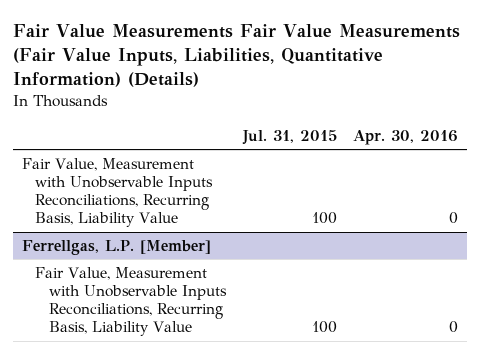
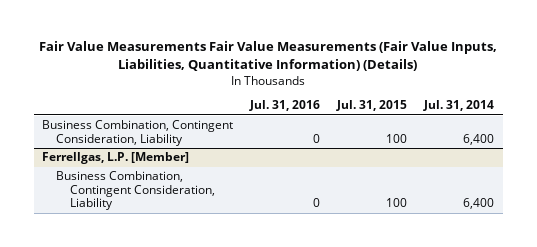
- | Jul. 31, 2015 | Apr. 30, 2016
+ | Jul. 31, 2016 | Jul. 31, 2015 | Jul. 31, 2014
- Fair Value, Measurement with Unobservable Inputs Reconciliations, Recurring Basis, Liability Value | 100 | 0
+ Business Combination, Contingent Consideration, Liability | 0 | 100 | 6,400
@ Ferrellgas, L.P. [Member]
- Fair Value, Measurement with Unobservable Inputs Reconciliations, Recurring Basis, Liability Value | 100 | 0
+ Business Combination, Contingent Consideration, Liability | 0 | 100 | 6,400

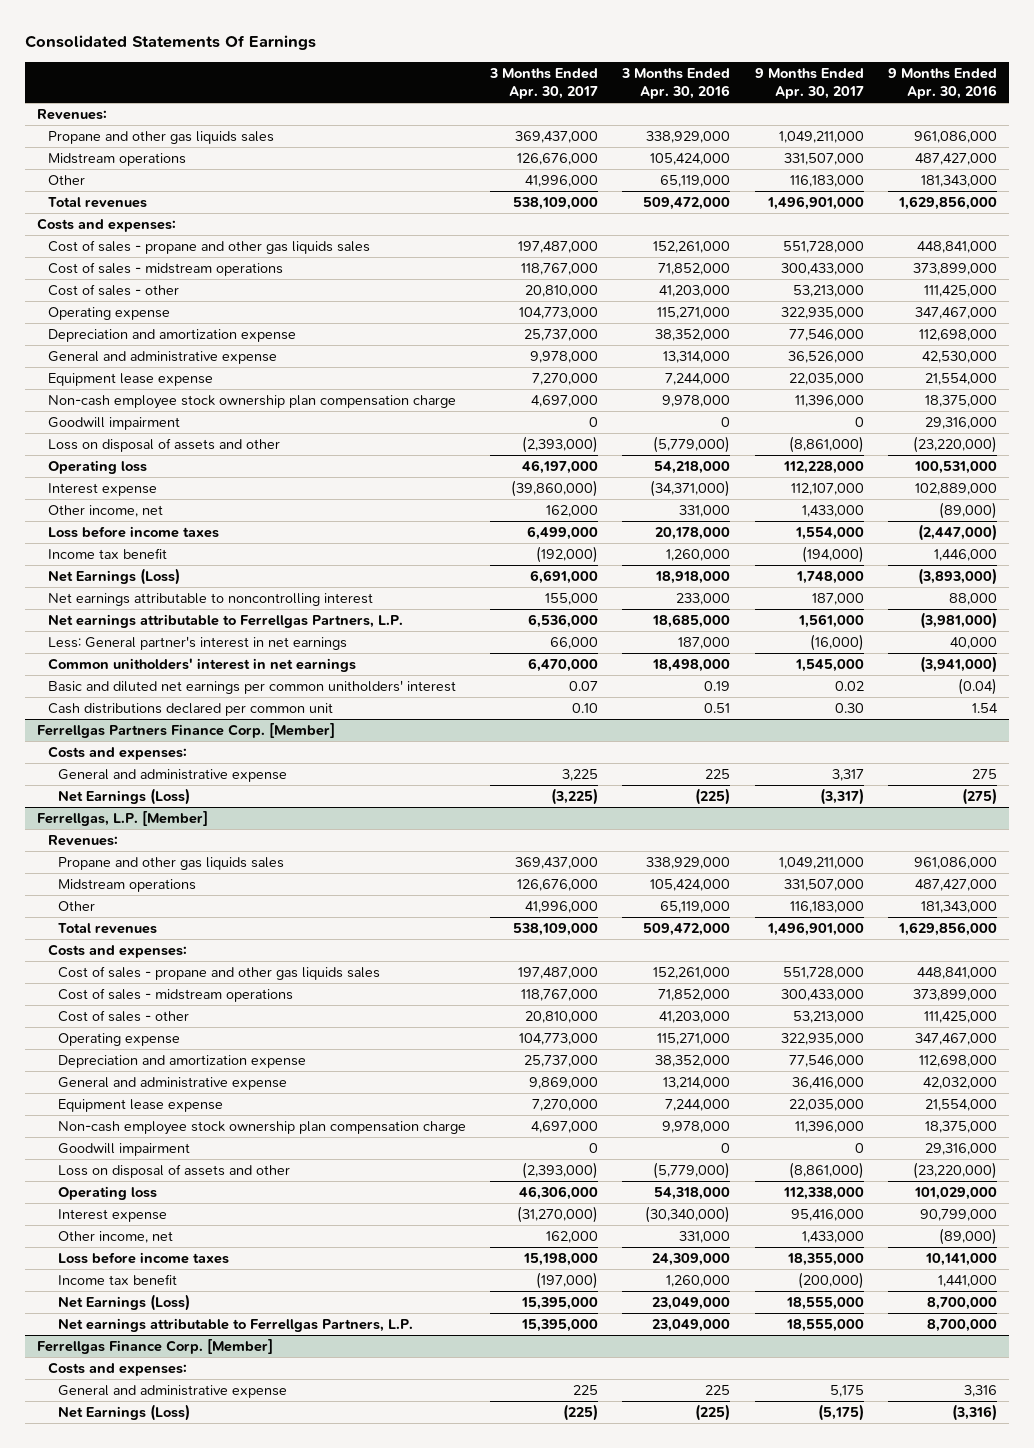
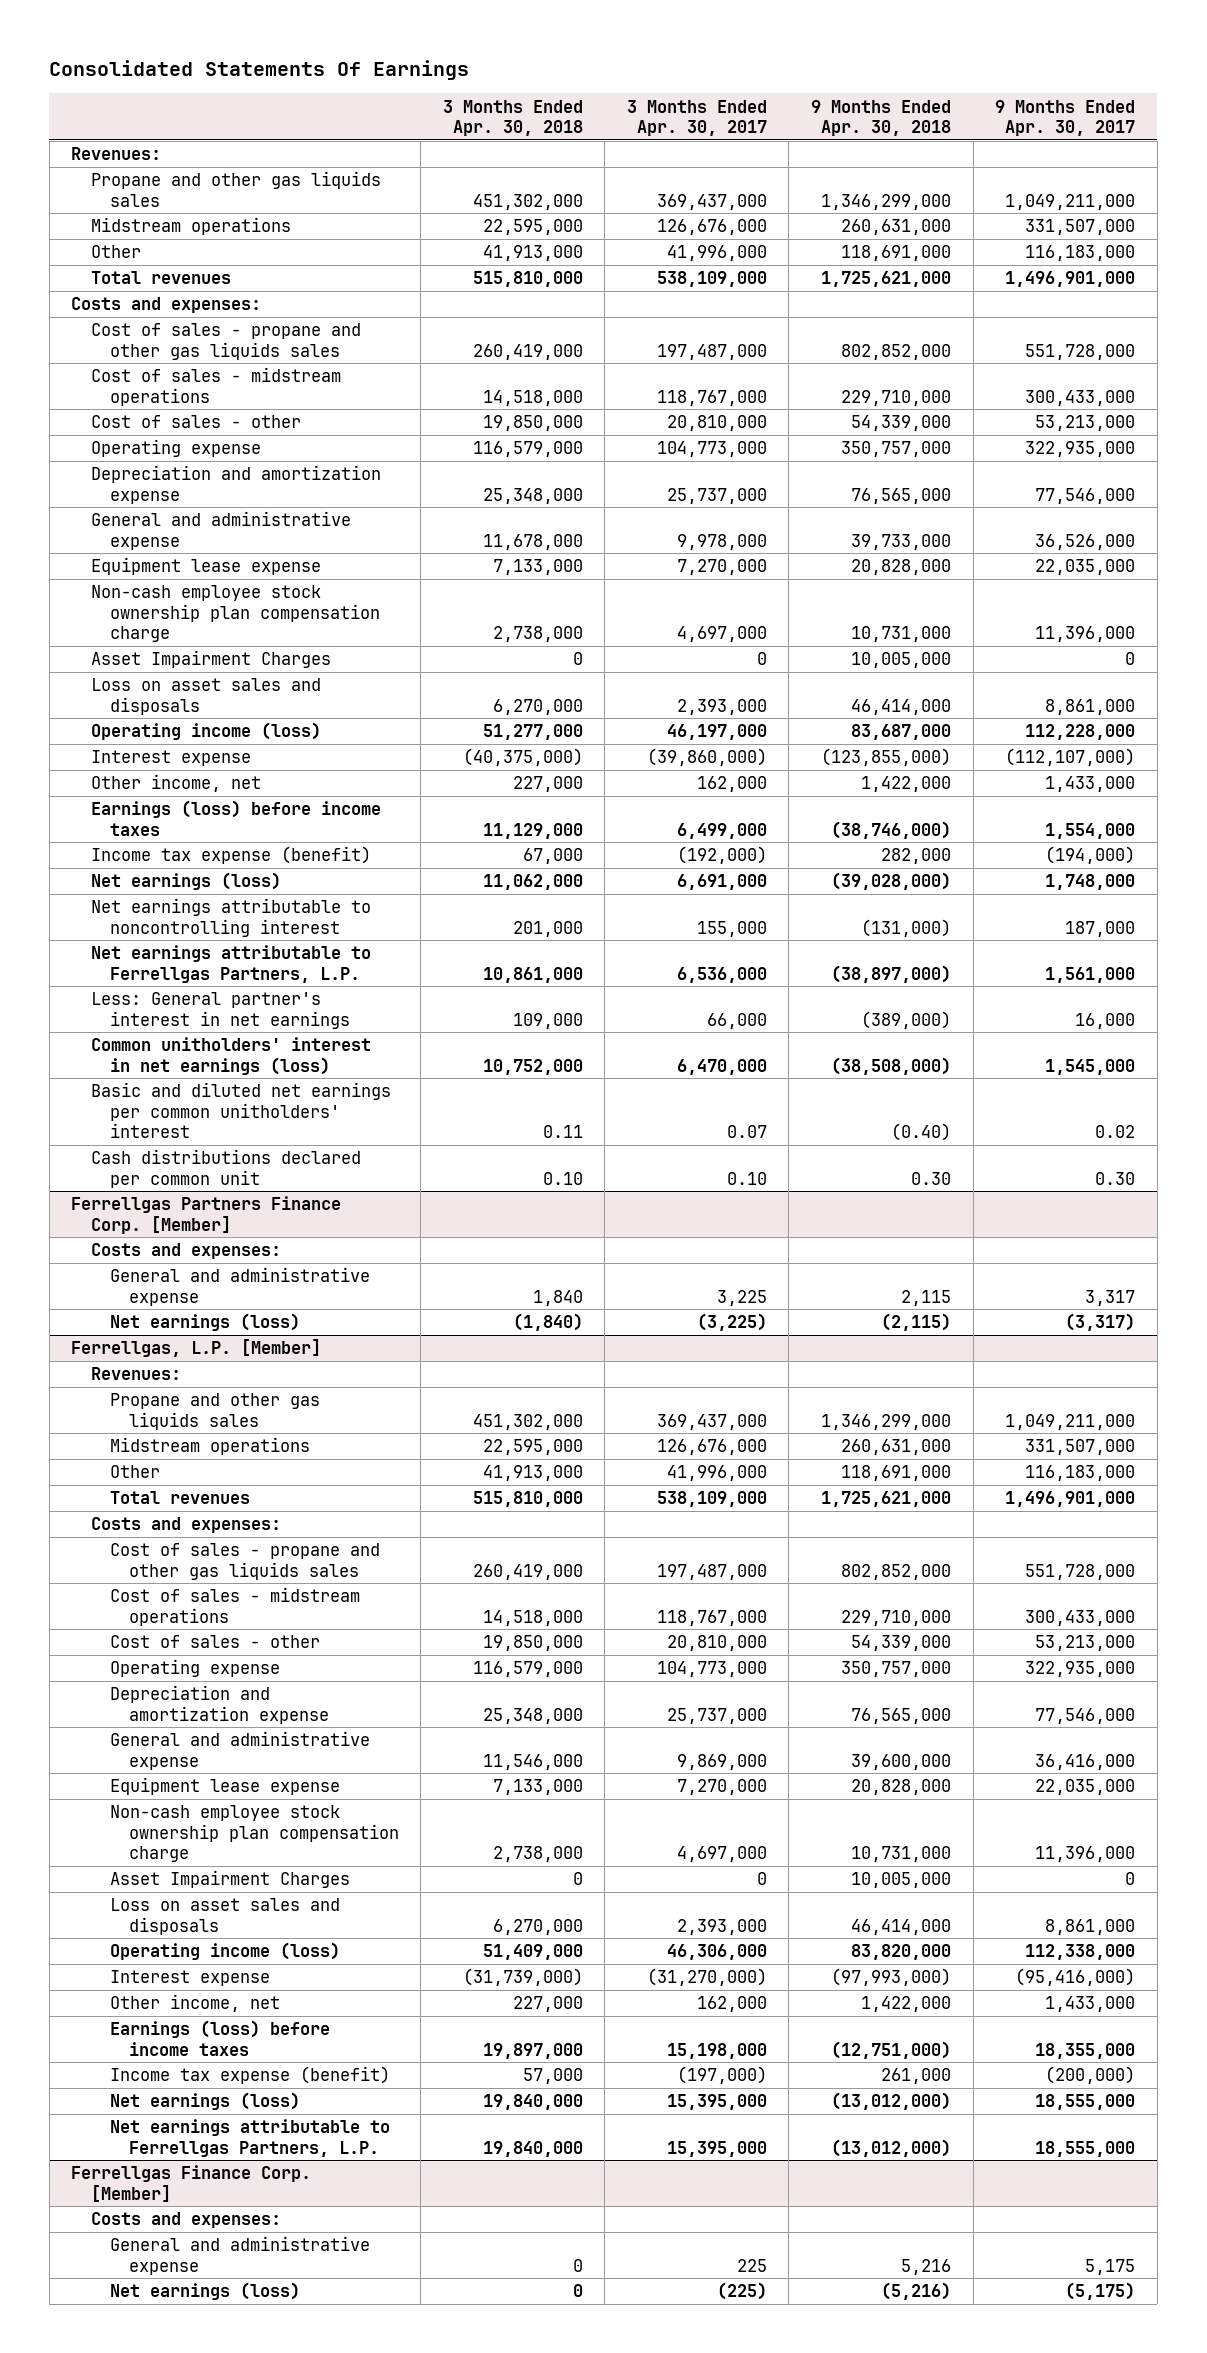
- | 3 Months Ended Apr. 30, 2017 | 3 Months Ended Apr. 30, 2016 | 9 Months Ended Apr. 30, 2017 | 9 Months Ended Apr. 30, 2016
+ | 3 Months Ended Apr. 30, 2018 | 3 Months Ended Apr. 30, 2017 | 9 Months Ended Apr. 30, 2018 | 9 Months Ended Apr. 30, 2017
- Goodwill impairment | 0 | 0 | 0 | 29,316,000
- Loss on disposal of assets and other | (2,393,000) | (5,779,000) | (8,861,000) | (23,220,000)
- Operating loss | 46,197,000 | 54,218,000 | 112,228,000 | 100,531,000
- Interest expense | (39,860,000) | (34,371,000) | 112,107,000 | 102,889,000
+ Asset Impairment Charges | 0 | 0 | 10,005,000 | 0
+ Loss on asset sales and disposals | 6,270,000 | 2,393,000 | 46,414,000 | 8,861,000
+ Operating income (loss) | 51,277,000 | 46,197,000 | 83,687,000 | 112,228,000
+ Interest expense | (40,375,000) | (39,860,000) | (123,855,000) | (112,107,000)
- Loss before income taxes | 6,499,000 | 20,178,000 | 1,554,000 | (2,447,000)
- Income tax benefit | (192,000) | 1,260,000 | (194,000) | 1,446,000
- Net Earnings (Loss) | 6,691,000 | 18,918,000 | 1,748,000 | (3,893,000)
+ Earnings (loss) before income taxes | 11,129,000 | 6,499,000 | (38,746,000) | 1,554,000
+ Income tax expense (benefit) | 67,000 | (192,000) | 282,000 | (194,000)
+ Net earnings (loss) | 11,062,000 | 6,691,000 | (39,028,000) | 1,748,000
- Less: General partner's interest in net earnings | 66,000 | 187,000 | (16,000) | 40,000
- Common unitholders' interest in net earnings | 6,470,000 | 18,498,000 | 1,545,000 | (3,941,000)
+ Less: General partner's interest in net earnings | 109,000 | 66,000 | (389,000) | 16,000
+ Common unitholders' interest in net earnings (loss) | 10,752,000 | 6,470,000 | (38,508,000) | 1,545,000
@ Ferrellgas Partners Finance Corp. [Member]
- Net Earnings (Loss) | (3,225) | (225) | (3,317) | (275)
+ Net earnings (loss) | (1,840) | (3,225) | (2,115) | (3,317)
@ Ferrellgas, L.P. [Member]
- Goodwill impairment | 0 | 0 | 0 | 29,316,000
- Loss on disposal of assets and other | (2,393,000) | (5,779,000) | (8,861,000) | (23,220,000)
- Operating loss | 46,306,000 | 54,318,000 | 112,338,000 | 101,029,000
- Interest expense | (31,270,000) | (30,340,000) | 95,416,000 | 90,799,000
+ Asset Impairment Charges | 0 | 0 | 10,005,000 | 0
+ Loss on asset sales and disposals | 6,270,000 | 2,393,000 | 46,414,000 | 8,861,000
+ Operating income (loss) | 51,409,000 | 46,306,000 | 83,820,000 | 112,338,000
+ Interest expense | (31,739,000) | (31,270,000) | (97,993,000) | (95,416,000)
- Loss before income taxes | 15,198,000 | 24,309,000 | 18,355,000 | 10,141,000
- Income tax benefit | (197,000) | 1,260,000 | (200,000) | 1,441,000
- Net Earnings (Loss) | 15,395,000 | 23,049,000 | 18,555,000 | 8,700,000
+ Earnings (loss) before income taxes | 19,897,000 | 15,198,000 | (12,751,000) | 18,355,000
+ Income tax expense (benefit) | 57,000 | (197,000) | 261,000 | (200,000)
+ Net earnings (loss) | 19,840,000 | 15,395,000 | (13,012,000) | 18,555,000
@ Ferrellgas Finance Corp. [Member]
- Net Earnings (Loss) | (225) | (225) | (5,175) | (3,316)
+ Net earnings (loss) | 0 | (225) | (5,216) | (5,175)

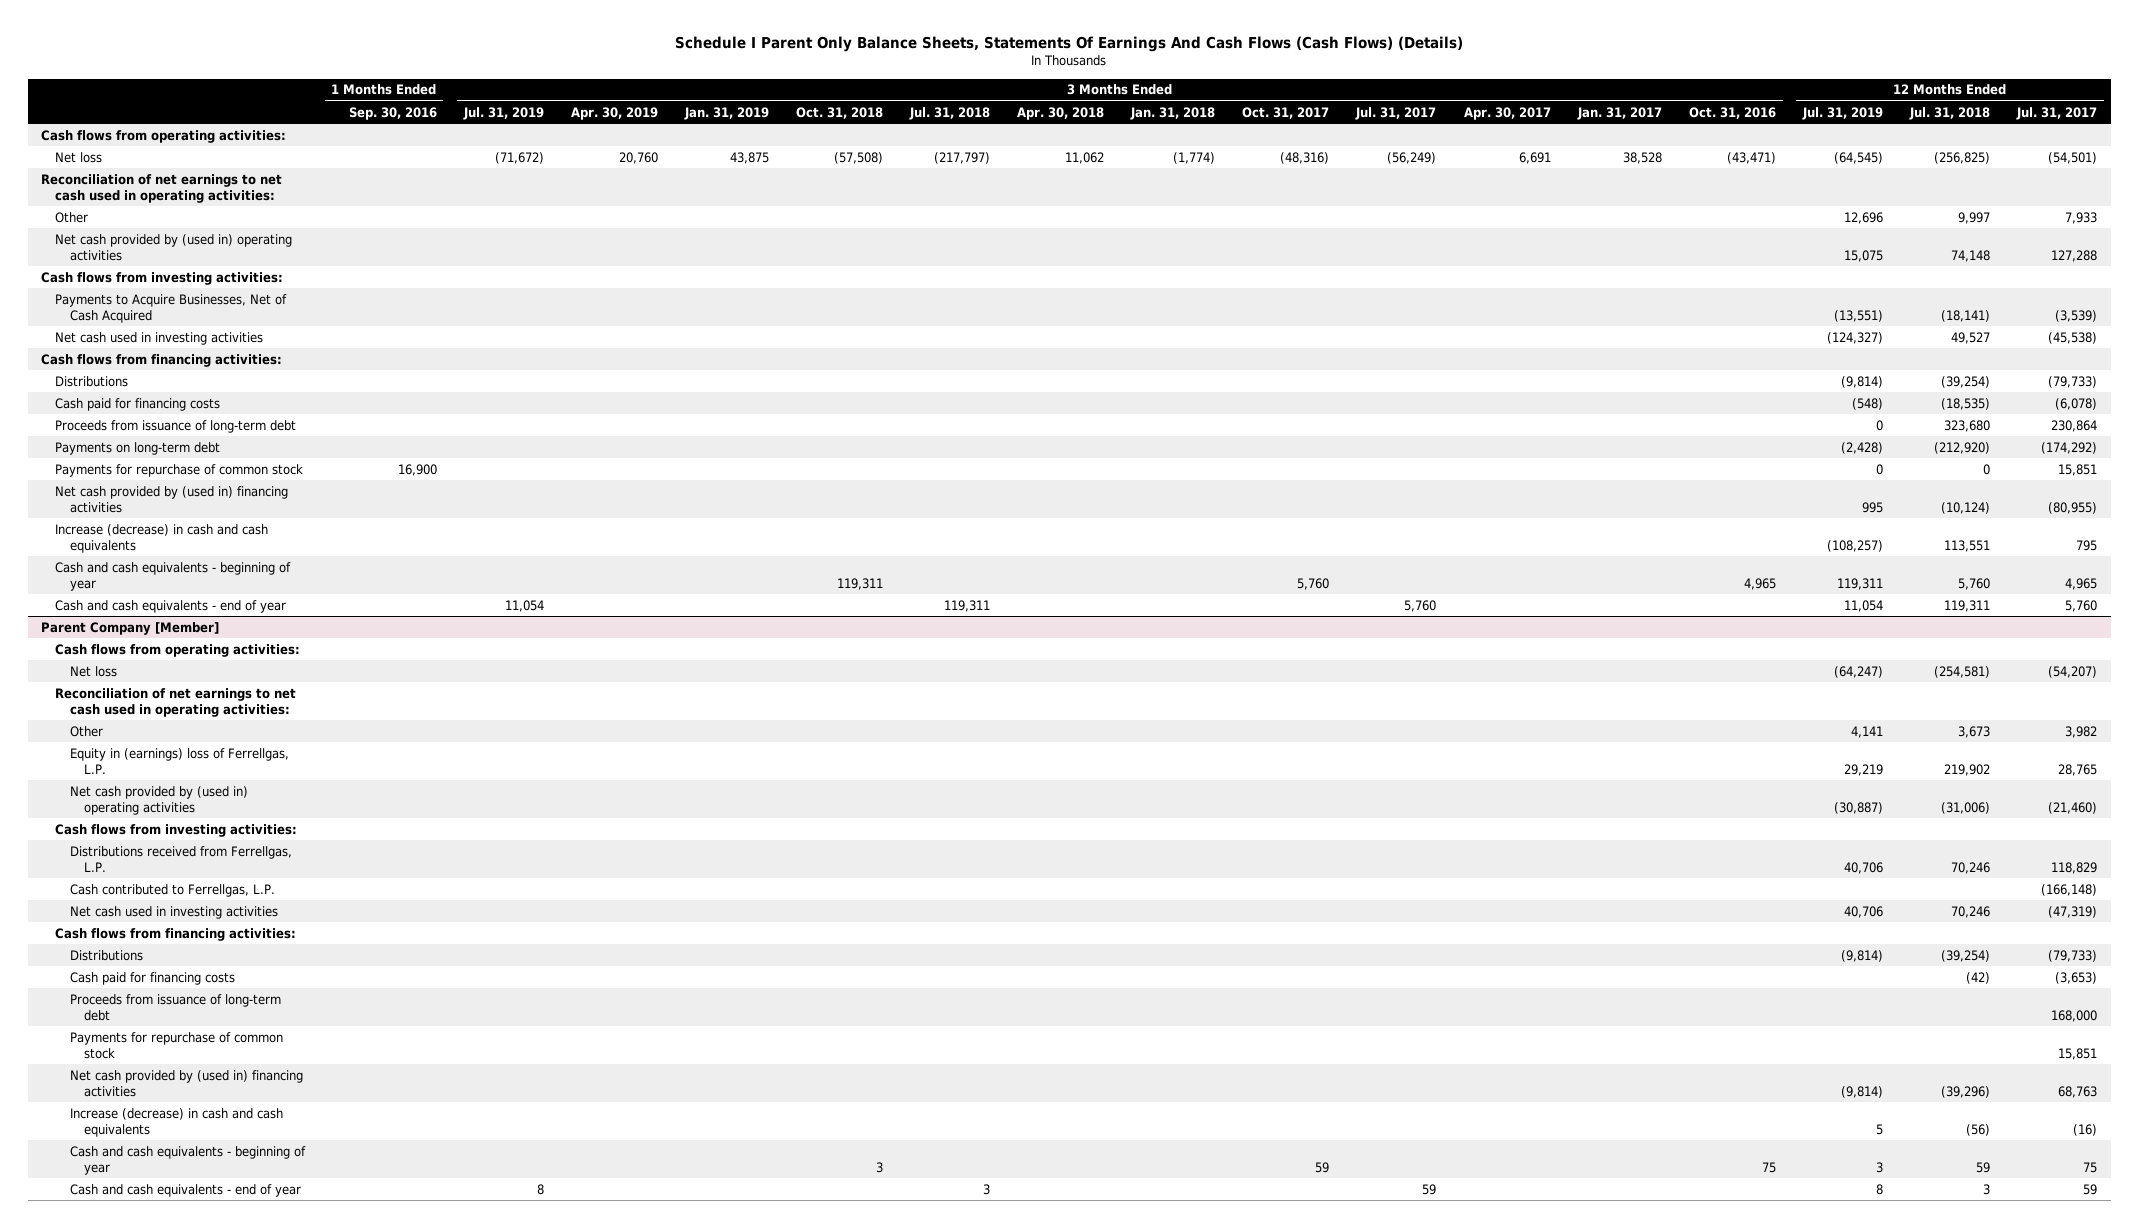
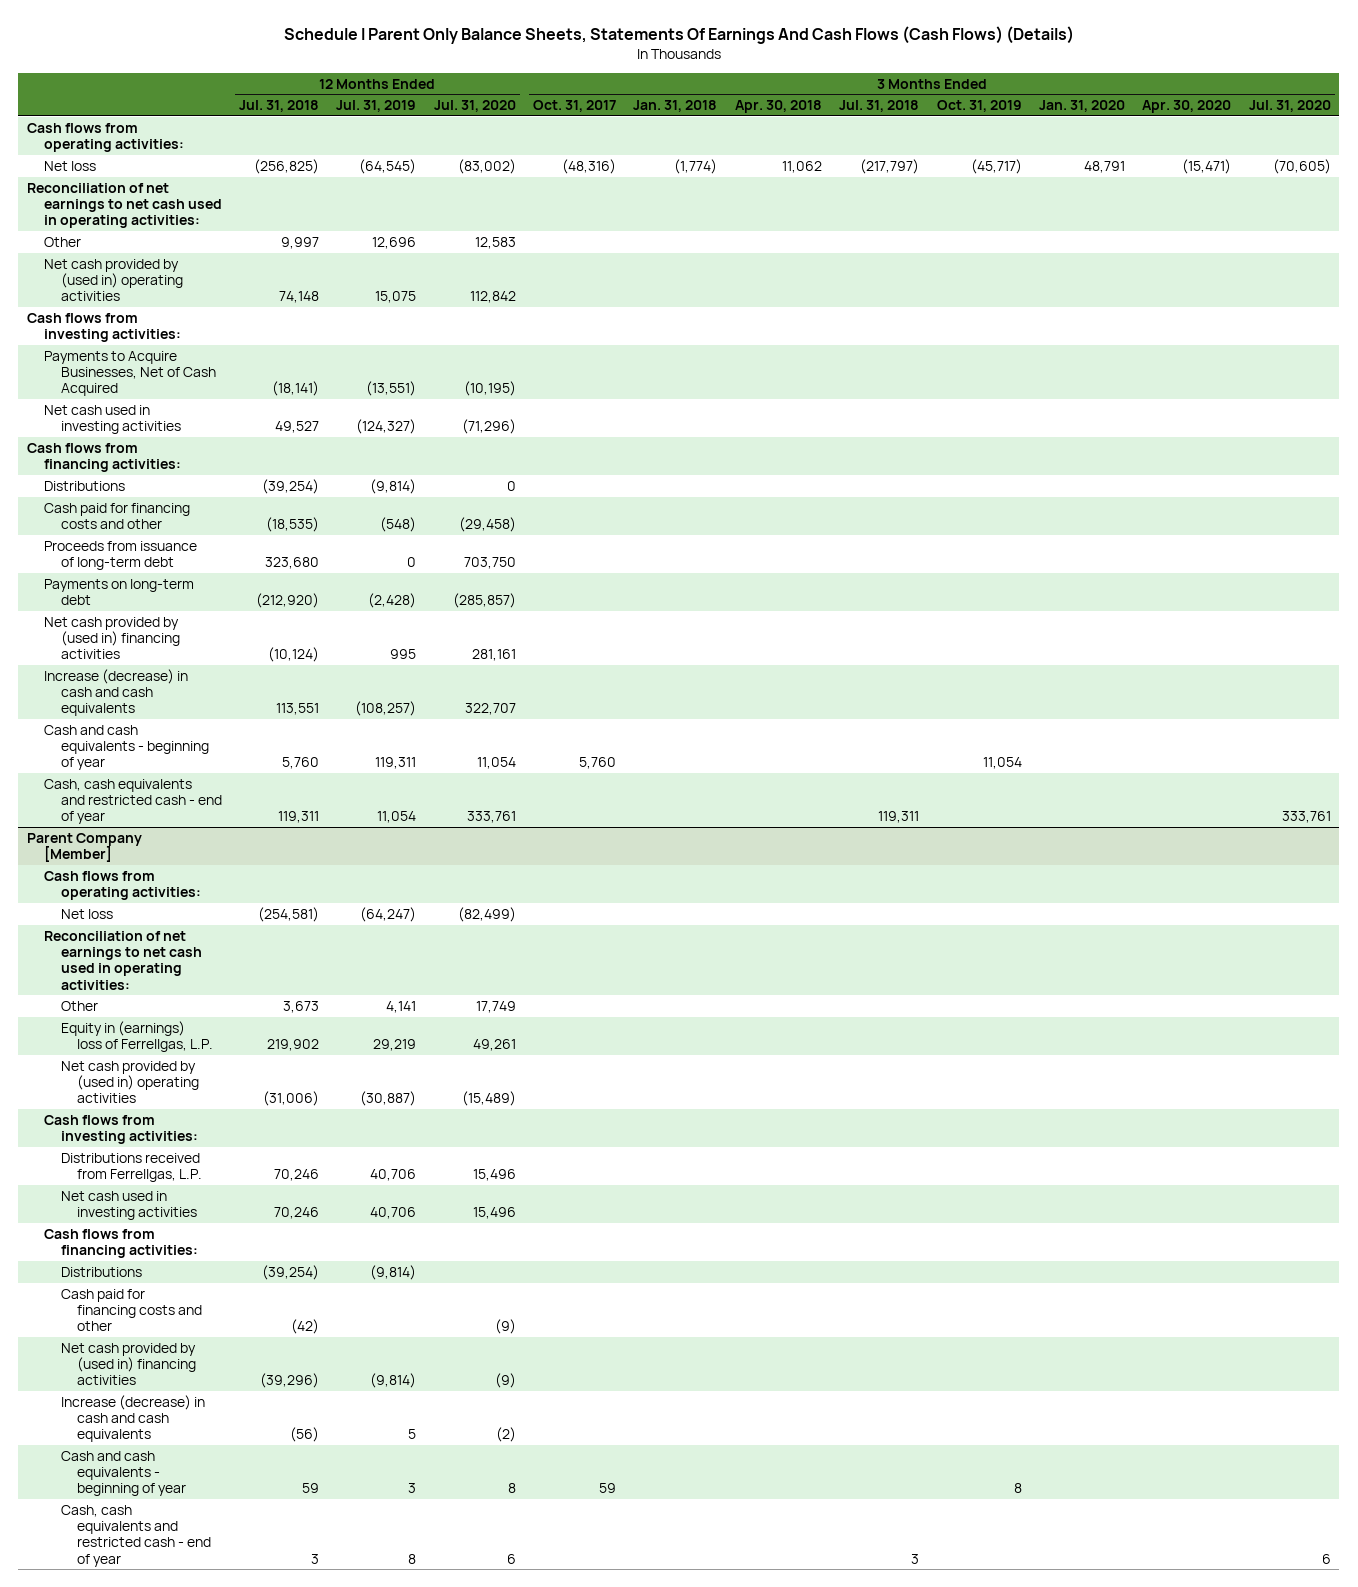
- | 1 Months Ended Sep. 30, 2016 | 3 Months Ended Jul. 31, 2019 | 3 Months Ended Apr. 30, 2019 | 3 Months Ended Jan. 31, 2019 | 3 Months Ended Oct. 31, 2018 | 3 Months Ended Jul. 31, 2018 | 3 Months Ended Apr. 30, 2018 | 3 Months Ended Jan. 31, 2018 | 3 Months Ended Oct. 31, 2017 | 3 Months Ended Jul. 31, 2017 | 3 Months Ended Apr. 30, 2017 | 3 Months Ended Jan. 31, 2017 | 3 Months Ended Oct. 31, 2016 | 12 Months Ended Jul. 31, 2019 | 12 Months Ended Jul. 31, 2018 | 12 Months Ended Jul. 31, 2017
+ | 12 Months Ended Jul. 31, 2018 | 12 Months Ended Jul. 31, 2019 | 12 Months Ended Jul. 31, 2020 | 3 Months Ended Oct. 31, 2017 | 3 Months Ended Jan. 31, 2018 | 3 Months Ended Apr. 30, 2018 | 3 Months Ended Jul. 31, 2018 | 3 Months Ended Oct. 31, 2019 | 3 Months Ended Jan. 31, 2020 | 3 Months Ended Apr. 30, 2020 | 3 Months Ended Jul. 31, 2020
- Cash paid for financing costs | | | | | | | | | | | | | | (548) | (18,535) | (6,078)
+ Cash paid for financing costs and other | (18,535) | (548) | (29,458) | | | | | | | |
- Payments for repurchase of common stock | 16,900 | | | | | | | | | | | | | 0 | 0 | 15,851
- Cash and cash equivalents - end of year | | 11,054 | | | | 119,311 | | | | 5,760 | | | | 11,054 | 119,311 | 5,760
+ Cash, cash equivalents and restricted cash - end of year | 119,311 | 11,054 | 333,761 | | | | 119,311 | | | | 333,761
@ Parent Company [Member]
- Cash contributed to Ferrellgas, L.P. | | | | | | | | | | | | | | | | (166,148)
- Cash paid for financing costs | | | | | | | | | | | | | | | (42) | (3,653)
- Proceeds from issuance of long-term debt | | | | | | | | | | | | | | | | 168,000
- Payments for repurchase of common stock | | | | | | | | | | | | | | | | 15,851
+ Cash paid for financing costs and other | (42) | | (9) | | | | | | | |
- Cash and cash equivalents - end of year | | 8 | | | | 3 | | | | 59 | | | | 8 | 3 | 59
+ Cash, cash equivalents and restricted cash - end of year | 3 | 8 | 6 | | | | 3 | | | | 6

